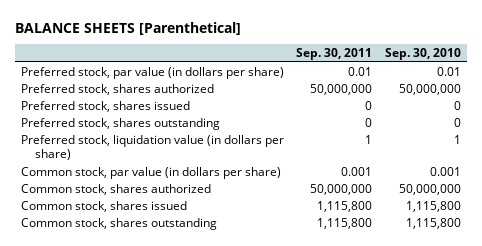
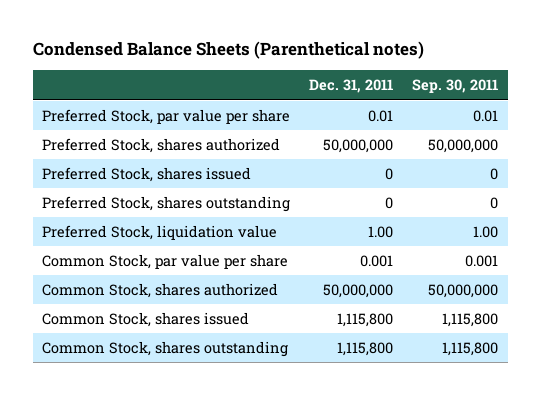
- BALANCE SHEETS [Parenthetical]
+ Condensed Balance Sheets (Parenthetical notes)
- | Sep. 30, 2011 | Sep. 30, 2010
+ | Dec. 31, 2011 | Sep. 30, 2011
- Preferred stock, par value (in dollars per share) | 0.01 | 0.01
- Preferred stock, shares authorized | 50,000,000 | 50,000,000
- Preferred stock, shares issued | 0 | 0
- Preferred stock, shares outstanding | 0 | 0
- Preferred stock, liquidation value (in dollars per share) | 1 | 1
- Common stock, par value (in dollars per share) | 0.001 | 0.001
- Common stock, shares authorized | 50,000,000 | 50,000,000
- Common stock, shares issued | 1,115,800 | 1,115,800
- Common stock, shares outstanding | 1,115,800 | 1,115,800
+ Preferred Stock, par value per share | 0.01 | 0.01
+ Preferred Stock, shares authorized | 50,000,000 | 50,000,000
+ Preferred Stock, shares issued | 0 | 0
+ Preferred Stock, shares outstanding | 0 | 0
+ Preferred Stock, liquidation value | 1.00 | 1.00
+ Common Stock, par value per share | 0.001 | 0.001
+ Common Stock, shares authorized | 50,000,000 | 50,000,000
+ Common Stock, shares issued | 1,115,800 | 1,115,800
+ Common Stock, shares outstanding | 1,115,800 | 1,115,800

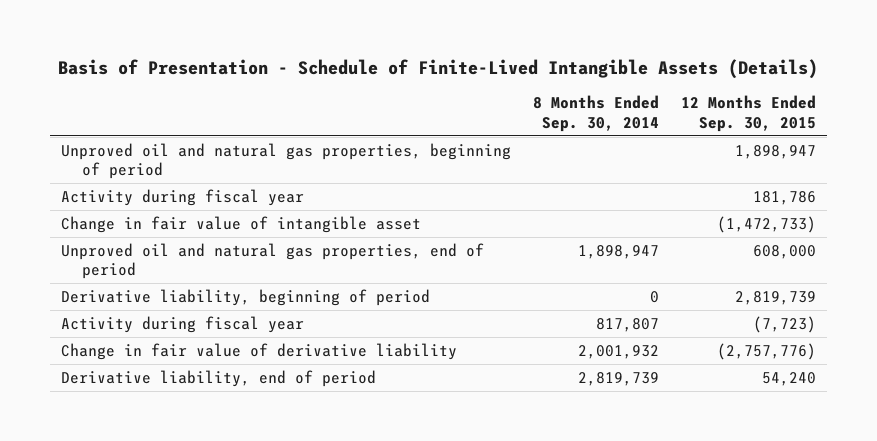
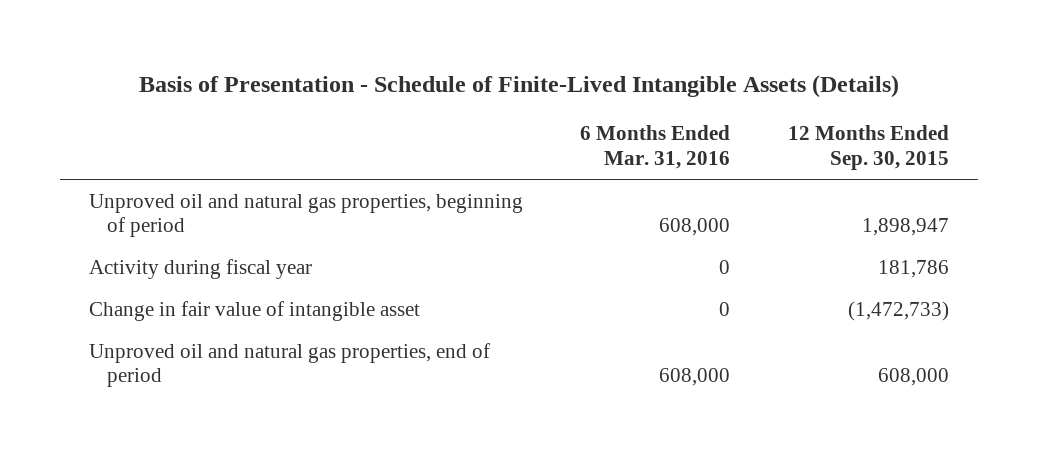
- | 8 Months Ended Sep. 30, 2014 | 12 Months Ended Sep. 30, 2015
+ | 6 Months Ended Mar. 31, 2016 | 12 Months Ended Sep. 30, 2015
- Derivative liability, beginning of period | 0 | 2,819,739
- Activity during fiscal year | 817,807 | (7,723)
- Change in fair value of derivative liability | 2,001,932 | (2,757,776)
- Derivative liability, end of period | 2,819,739 | 54,240

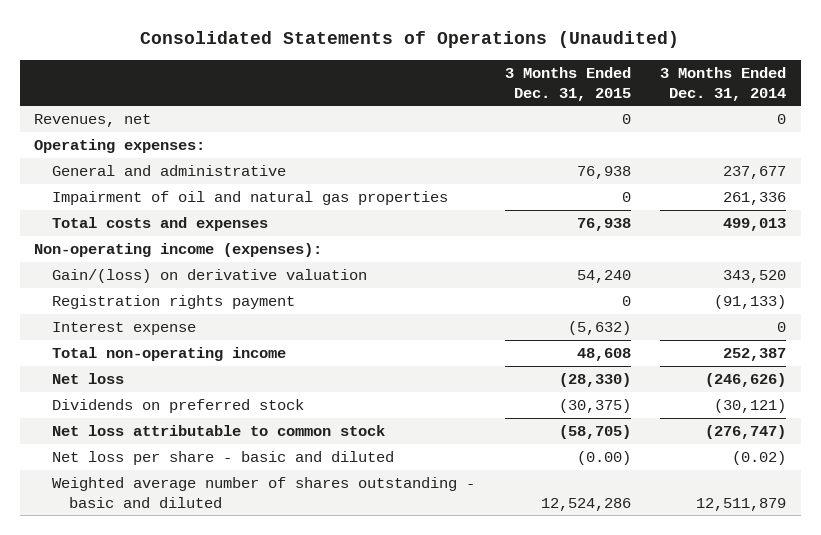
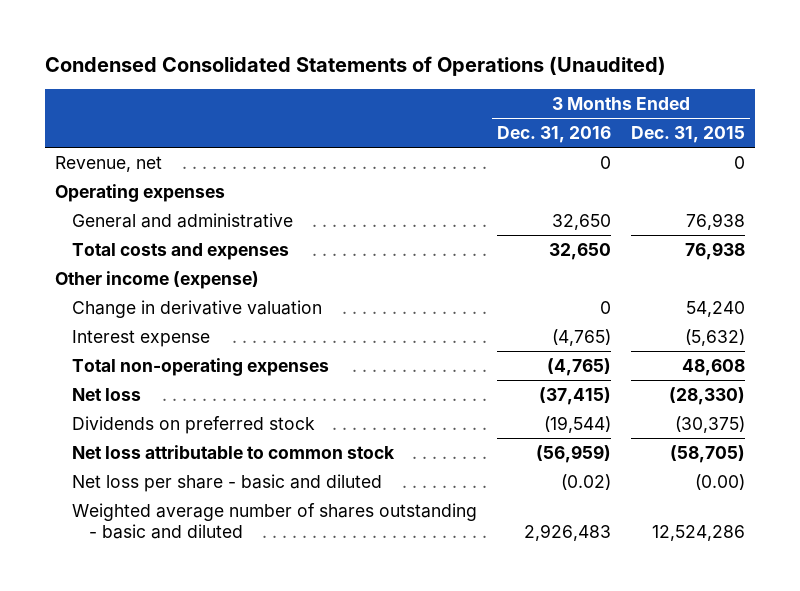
- Consolidated Statements of Operations (Unaudited)
+ Condensed Consolidated Statements of Operations (Unaudited)
- | 3 Months Ended Dec. 31, 2015 | 3 Months Ended Dec. 31, 2014
+ | 3 Months Ended Dec. 31, 2016 | 3 Months Ended Dec. 31, 2015
- Revenues, net | 0 | 0
- Operating expenses:
+ Revenue, net | 0 | 0
+ Operating expenses
- Impairment of oil and natural gas properties | 0 | 261,336
- Non-operating income (expenses):
- Gain/(loss) on derivative valuation | 54,240 | 343,520
- Registration rights payment | 0 | (91,133)
+ Other income (expense)
+ Change in derivative valuation | 0 | 54,240
- Total non-operating income | 48,608 | 252,387
+ Total non-operating expenses | (4,765) | 48,608

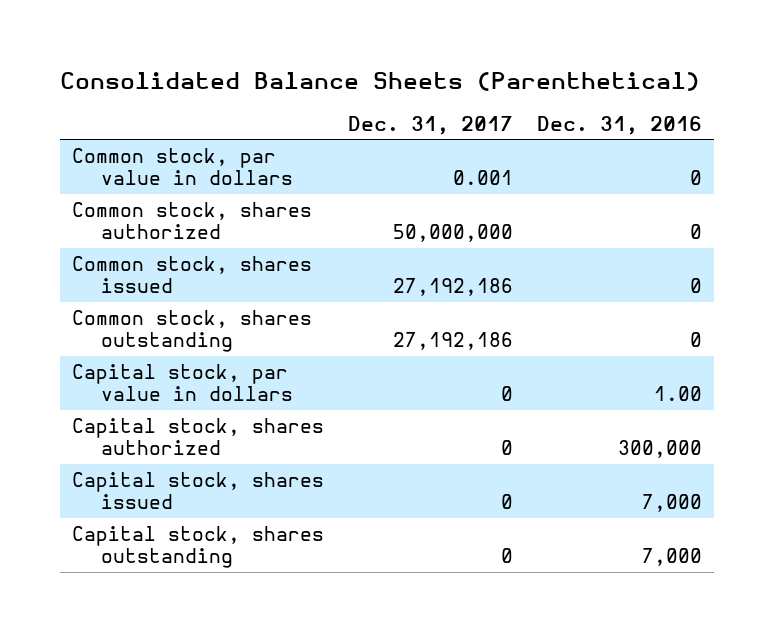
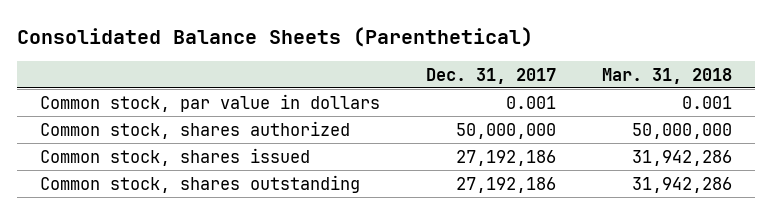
- | Dec. 31, 2017 | Dec. 31, 2016
+ | Dec. 31, 2017 | Mar. 31, 2018
- Capital stock, par value in dollars | 0 | 1.00
- Capital stock, shares authorized | 0 | 300,000
- Capital stock, shares issued | 0 | 7,000
- Capital stock, shares outstanding | 0 | 7,000

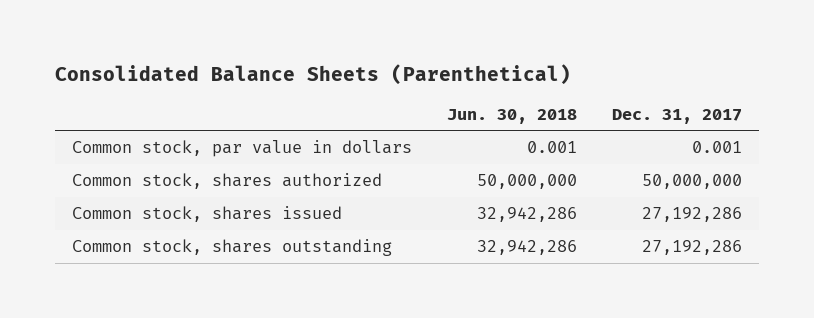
- | Dec. 31, 2017 | Mar. 31, 2018
+ | Jun. 30, 2018 | Dec. 31, 2017
- Common stock, shares issued | 27,192,186 | 31,942,286
- Common stock, shares outstanding | 27,192,186 | 31,942,286
+ Common stock, shares issued | 32,942,286 | 27,192,286
+ Common stock, shares outstanding | 32,942,286 | 27,192,286

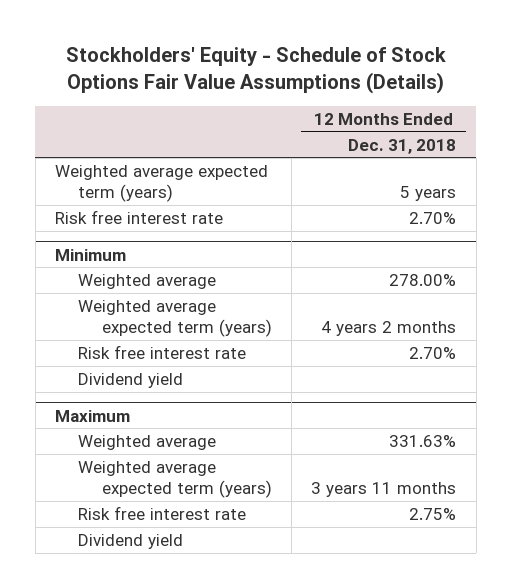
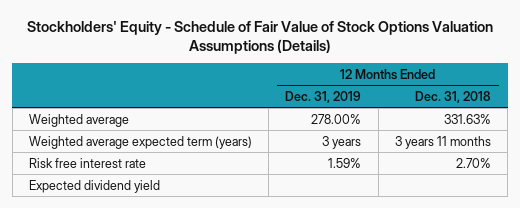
- Stockholders' Equity - Schedule of Stock Options Fair Value Assumptions (Details)
+ Stockholders' Equity - Schedule of Fair Value of Stock Options Valuation Assumptions (Details)
- | 12 Months Ended Dec. 31, 2018
+ | 12 Months Ended Dec. 31, 2019 | 12 Months Ended Dec. 31, 2018
- Weighted average expected term (years) | 5 years
- Minimum
- Weighted average | 278.00%
- Weighted average expected term (years) | 4 years 2 months
- Risk free interest rate | 2.70%
- Dividend yield
- Maximum
- Risk free interest rate | 2.75%
- Dividend yield
moved down: Risk free interest rate | 1.59% | 2.70%
+ Expected dividend yield

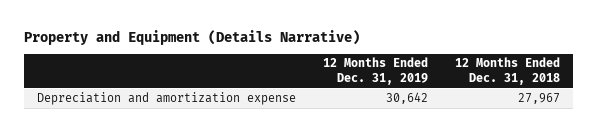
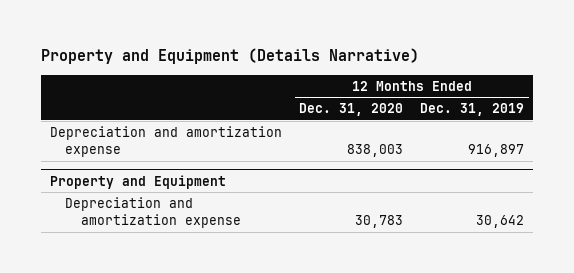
- | 12 Months Ended Dec. 31, 2019 | 12 Months Ended Dec. 31, 2018
+ | 12 Months Ended Dec. 31, 2020 | 12 Months Ended Dec. 31, 2019
+ Depreciation and amortization expense | 838,003 | 916,897
+ Property and Equipment

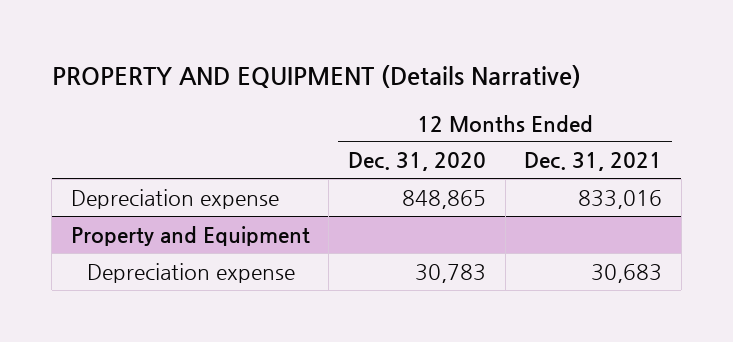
- Property and Equipment (Details Narrative)
+ PROPERTY AND EQUIPMENT (Details Narrative)
- | 12 Months Ended Dec. 31, 2020 | 12 Months Ended Dec. 31, 2019
+ | 12 Months Ended Dec. 31, 2020 | 12 Months Ended Dec. 31, 2021
- Depreciation and amortization expense | 838,003 | 916,897
+ Depreciation expense | 848,865 | 833,016
@ Property and Equipment
- Depreciation and amortization expense | 30,783 | 30,642
+ Depreciation expense | 30,783 | 30,683

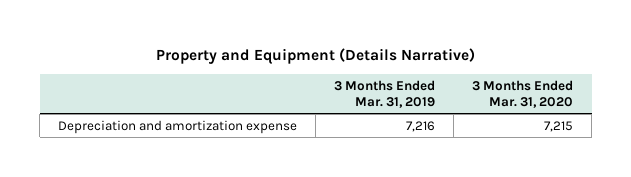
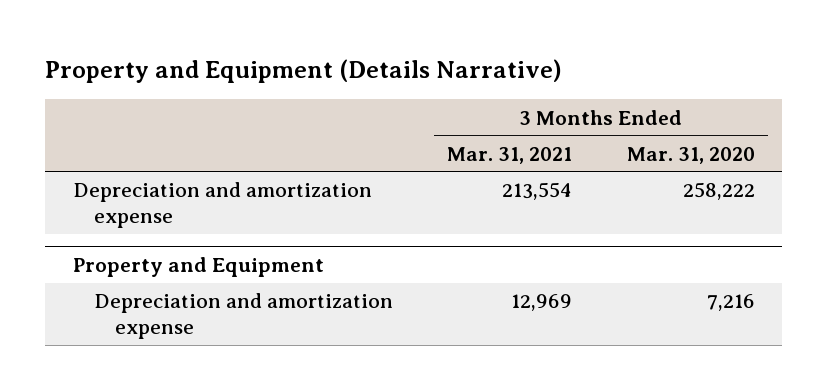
- | 3 Months Ended Mar. 31, 2019 | 3 Months Ended Mar. 31, 2020
+ | 3 Months Ended Mar. 31, 2021 | 3 Months Ended Mar. 31, 2020
- Depreciation and amortization expense | 7,216 | 7,215
+ Depreciation and amortization expense | 213,554 | 258,222
+ Property and Equipment
+ Depreciation and amortization expense | 12,969 | 7,216

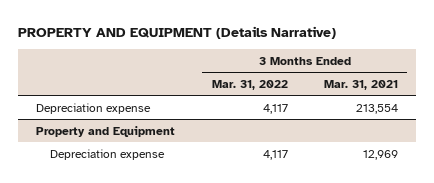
- Property and Equipment (Details Narrative)
+ PROPERTY AND EQUIPMENT (Details Narrative)
- | 3 Months Ended Mar. 31, 2021 | 3 Months Ended Mar. 31, 2020
+ | 3 Months Ended Mar. 31, 2022 | 3 Months Ended Mar. 31, 2021
- Depreciation and amortization expense | 213,554 | 258,222
+ Depreciation expense | 4,117 | 213,554
@ Property and Equipment
- Depreciation and amortization expense | 12,969 | 7,216
+ Depreciation expense | 4,117 | 12,969

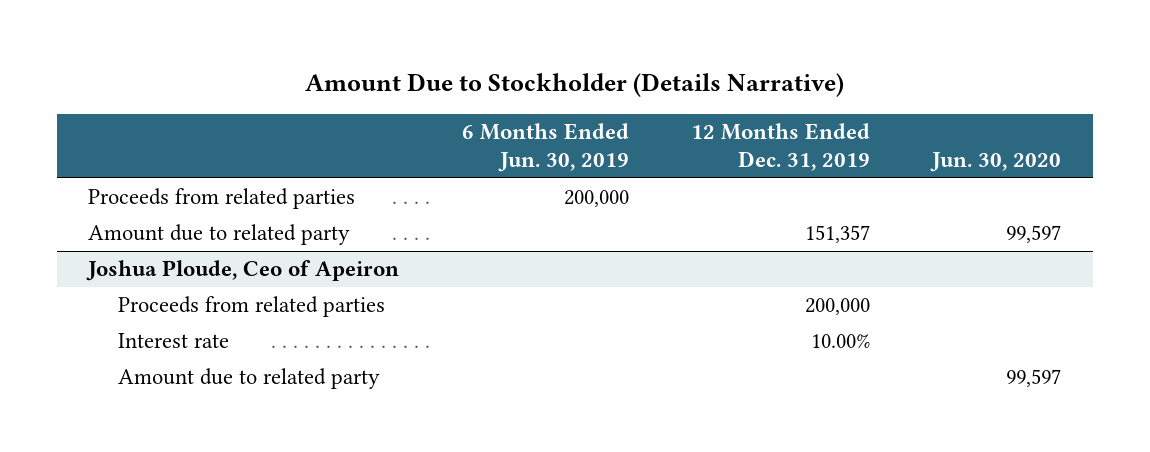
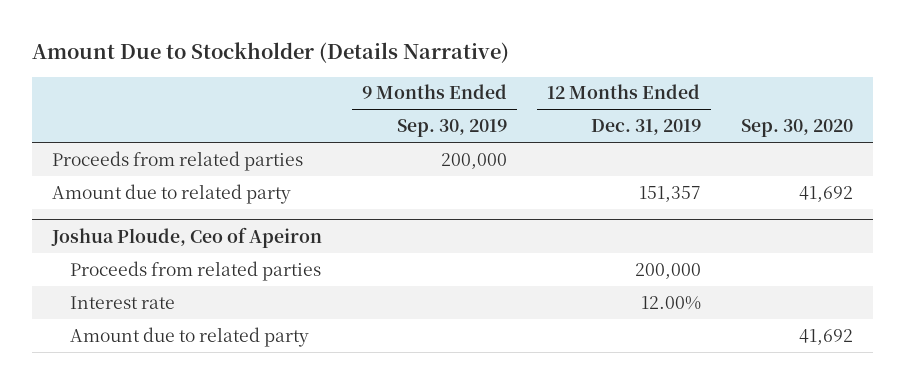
- | 6 Months Ended Jun. 30, 2019 | 12 Months Ended Dec. 31, 2019 | Jun. 30, 2020
+ | 9 Months Ended Sep. 30, 2019 | 12 Months Ended Dec. 31, 2019 | Sep. 30, 2020
@ Joshua Ploude, Ceo of Apeiron
- Interest rate | | 10.00% |
+ Interest rate | | 12.00% |

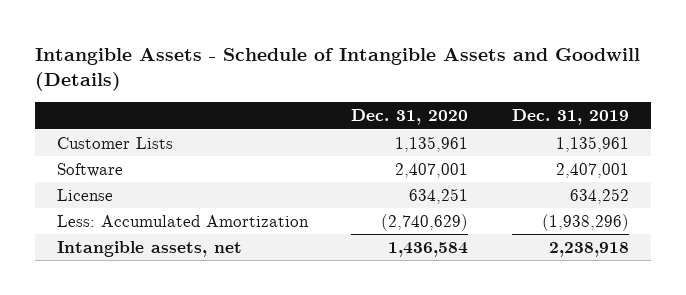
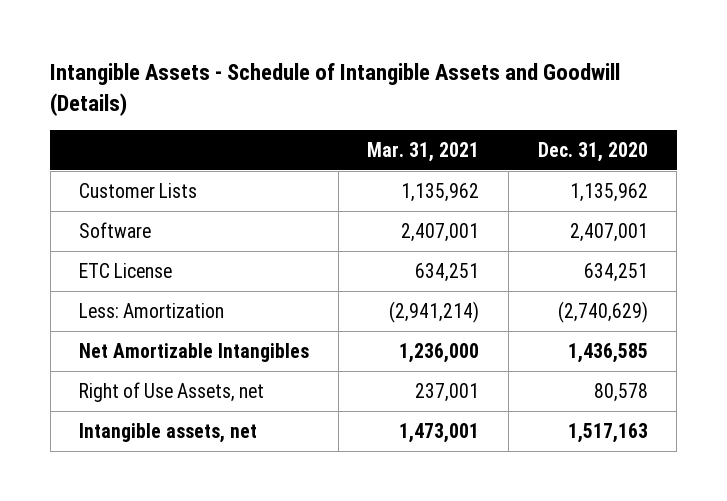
- | Dec. 31, 2020 | Dec. 31, 2019
+ | Mar. 31, 2021 | Dec. 31, 2020
- Customer Lists | 1,135,961 | 1,135,961
+ Customer Lists | 1,135,962 | 1,135,962
- License | 634,251 | 634,252
- Less: Accumulated Amortization | (2,740,629) | (1,938,296)
- Intangible assets, net | 1,436,584 | 2,238,918
+ ETC License | 634,251 | 634,251
+ Less: Amortization | (2,941,214) | (2,740,629)
+ Net Amortizable Intangibles | 1,236,000 | 1,436,585
+ Right of Use Assets, net | 237,001 | 80,578
+ Intangible assets, net | 1,473,001 | 1,517,163

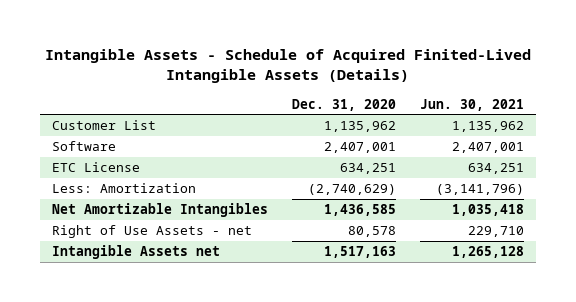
- Intangible Assets - Schedule of Intangible Assets and Goodwill (Details)
+ Intangible Assets - Schedule of Acquired Finited-Lived Intangible Assets (Details)
- | Mar. 31, 2021 | Dec. 31, 2020
+ | Dec. 31, 2020 | Jun. 30, 2021
- Customer Lists | 1,135,962 | 1,135,962
+ Customer List | 1,135,962 | 1,135,962
- Right of Use Assets, net | 237,001 | 80,578
- Intangible assets, net | 1,473,001 | 1,517,163
+ Right of Use Assets - net | 80,578 | 229,710
+ Intangible Assets net | 1,517,163 | 1,265,128

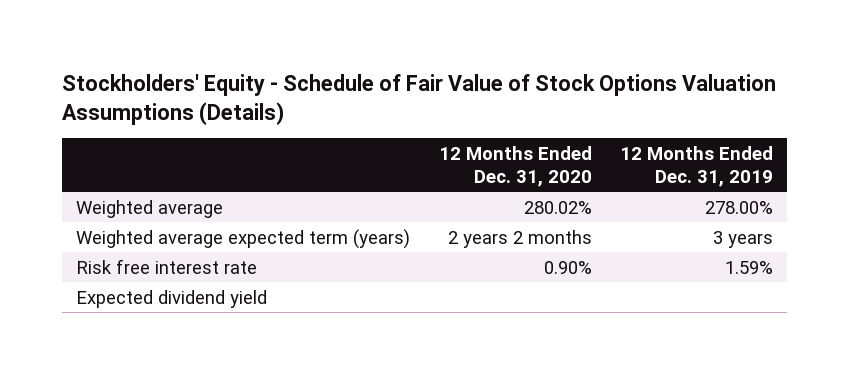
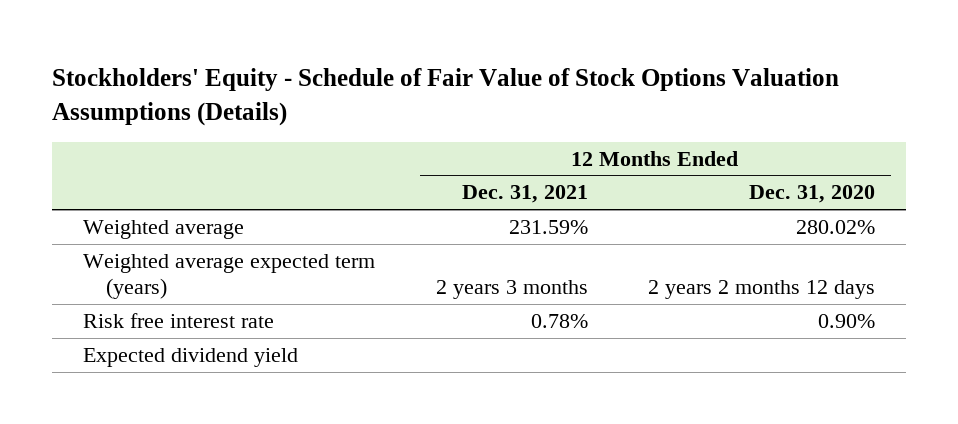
- | 12 Months Ended Dec. 31, 2020 | 12 Months Ended Dec. 31, 2019
+ | 12 Months Ended Dec. 31, 2021 | 12 Months Ended Dec. 31, 2020
- Weighted average expected term (years) | 2 years 2 months | 3 years
+ Weighted average expected term (years) | 2 years 3 months | 2 years 2 months 12 days

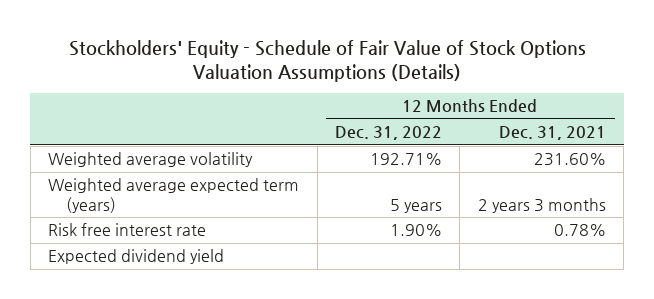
- | 12 Months Ended Dec. 31, 2021 | 12 Months Ended Dec. 31, 2020
+ | 12 Months Ended Dec. 31, 2022 | 12 Months Ended Dec. 31, 2021
- Weighted average | 231.59% | 280.02%
+ Weighted average volatility | 192.71% | 231.60%

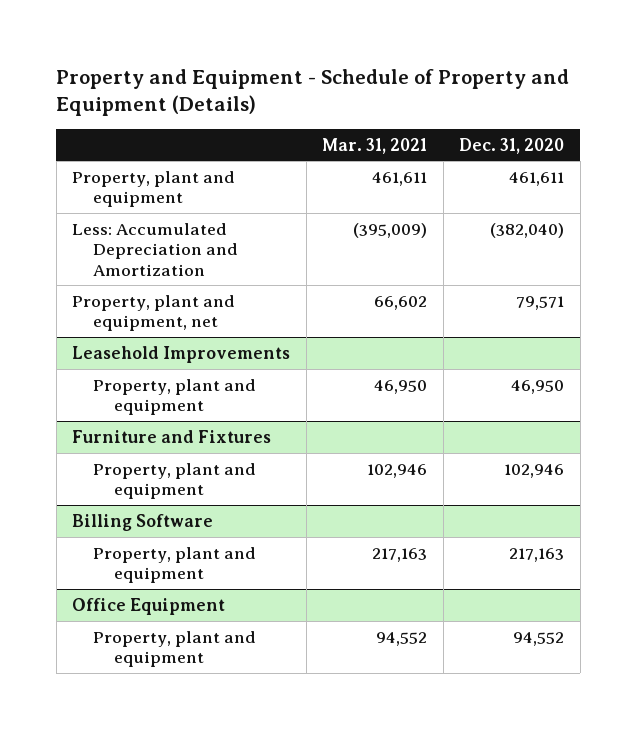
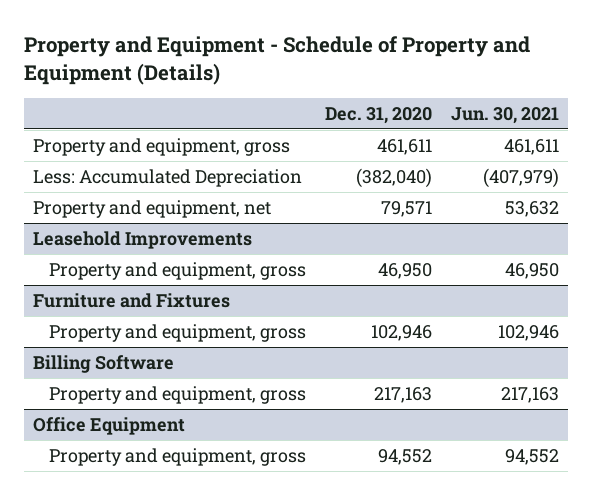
- | Mar. 31, 2021 | Dec. 31, 2020
+ | Dec. 31, 2020 | Jun. 30, 2021
- Property, plant and equipment | 461,611 | 461,611
- Less: Accumulated Depreciation and Amortization | (395,009) | (382,040)
- Property, plant and equipment, net | 66,602 | 79,571
+ Property and equipment, gross | 461,611 | 461,611
+ Less: Accumulated Depreciation | (382,040) | (407,979)
+ Property and equipment, net | 79,571 | 53,632
@ Leasehold Improvements
- Property, plant and equipment | 46,950 | 46,950
+ Property and equipment, gross | 46,950 | 46,950
@ Furniture and Fixtures
- Property, plant and equipment | 102,946 | 102,946
+ Property and equipment, gross | 102,946 | 102,946
@ Billing Software
- Property, plant and equipment | 217,163 | 217,163
+ Property and equipment, gross | 217,163 | 217,163
@ Office Equipment
- Property, plant and equipment | 94,552 | 94,552
+ Property and equipment, gross | 94,552 | 94,552

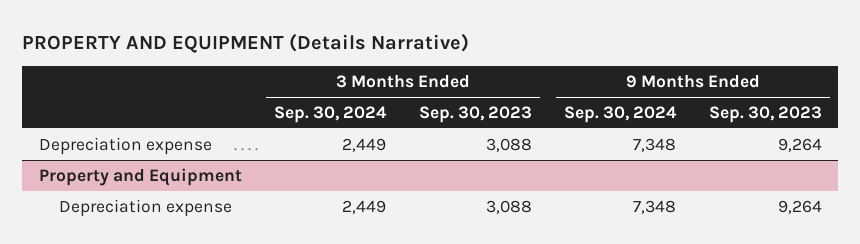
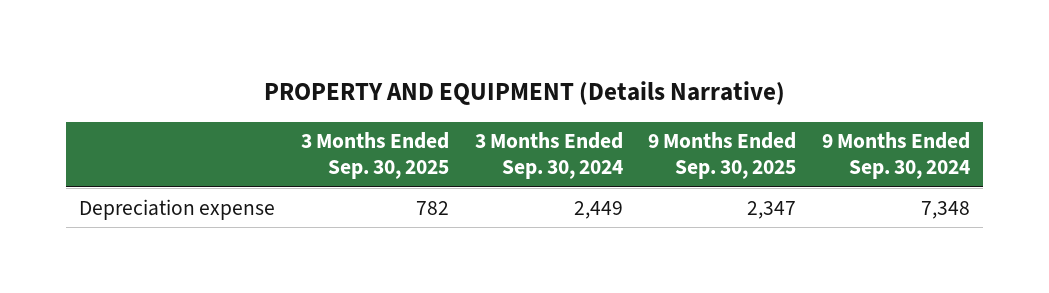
- | 3 Months Ended Sep. 30, 2024 | 3 Months Ended Sep. 30, 2023 | 9 Months Ended Sep. 30, 2024 | 9 Months Ended Sep. 30, 2023
+ | 3 Months Ended Sep. 30, 2025 | 3 Months Ended Sep. 30, 2024 | 9 Months Ended Sep. 30, 2025 | 9 Months Ended Sep. 30, 2024
- Property and Equipment
- Depreciation expense | 2,449 | 3,088 | 7,348 | 9,264

